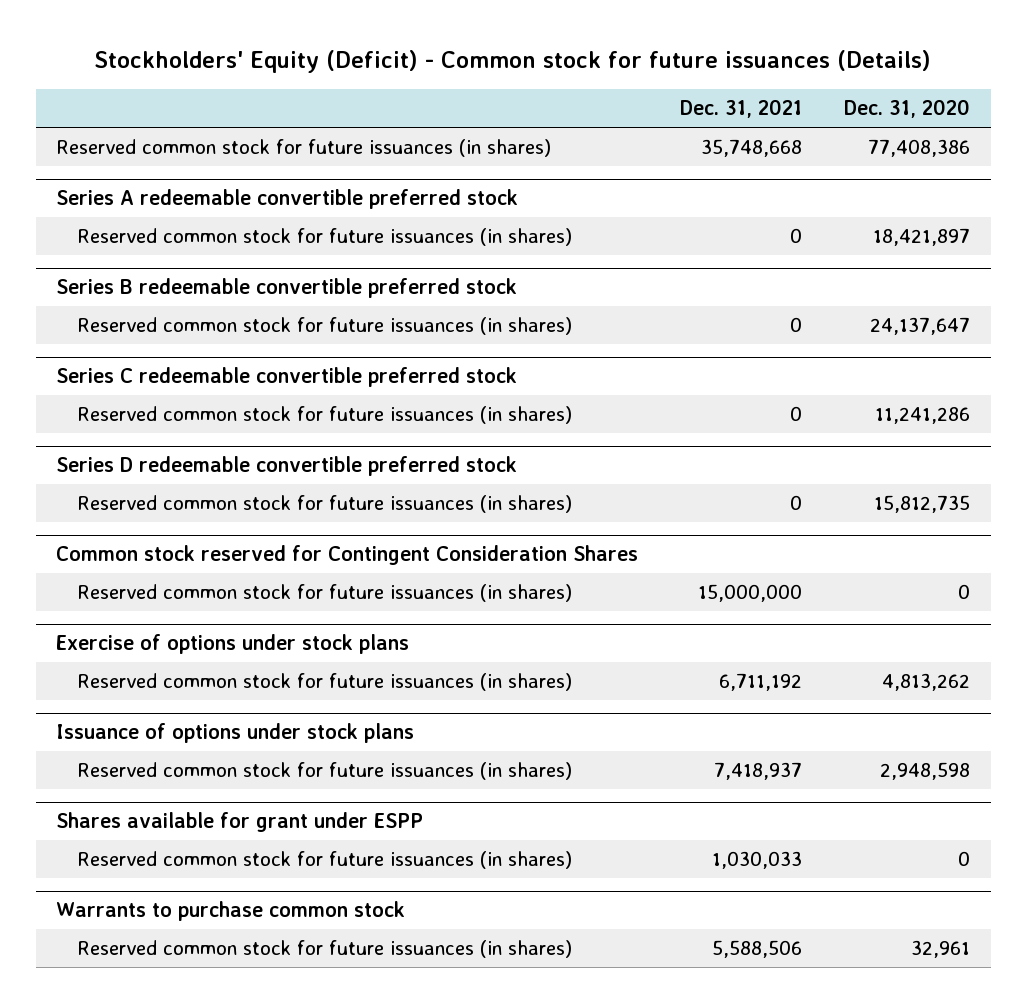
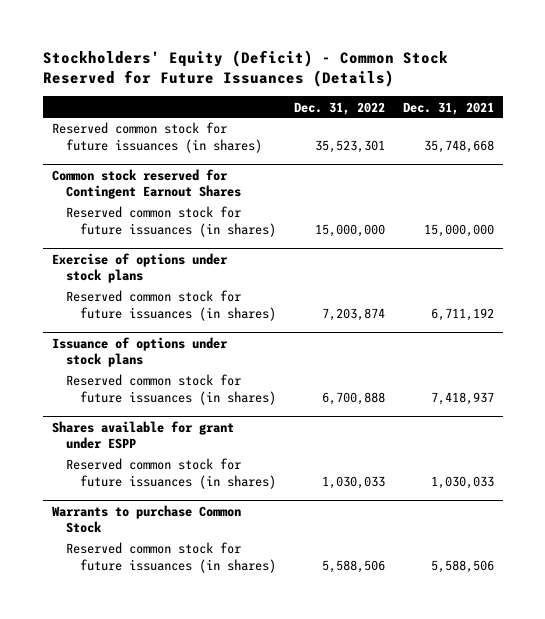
- Stockholders' Equity (Deficit) - Common stock for future issuances (Details)
+ Stockholders' Equity (Deficit) - Common Stock Reserved for Future Issuances (Details)
- | Dec. 31, 2021 | Dec. 31, 2020
+ | Dec. 31, 2022 | Dec. 31, 2021
- Series A redeemable convertible preferred stock
- Reserved common stock for future issuances (in shares) | 0 | 18,421,897
- Series B redeemable convertible preferred stock
- Reserved common stock for future issuances (in shares) | 0 | 24,137,647
- Series C redeemable convertible preferred stock
- Reserved common stock for future issuances (in shares) | 0 | 11,241,286
- Series D redeemable convertible preferred stock
- Reserved common stock for future issuances (in shares) | 0 | 15,812,735
- Common stock reserved for Contingent Consideration Shares
+ Common stock reserved for Contingent Earnout Shares
- Warrants to purchase common stock
+ Warrants to purchase Common Stock

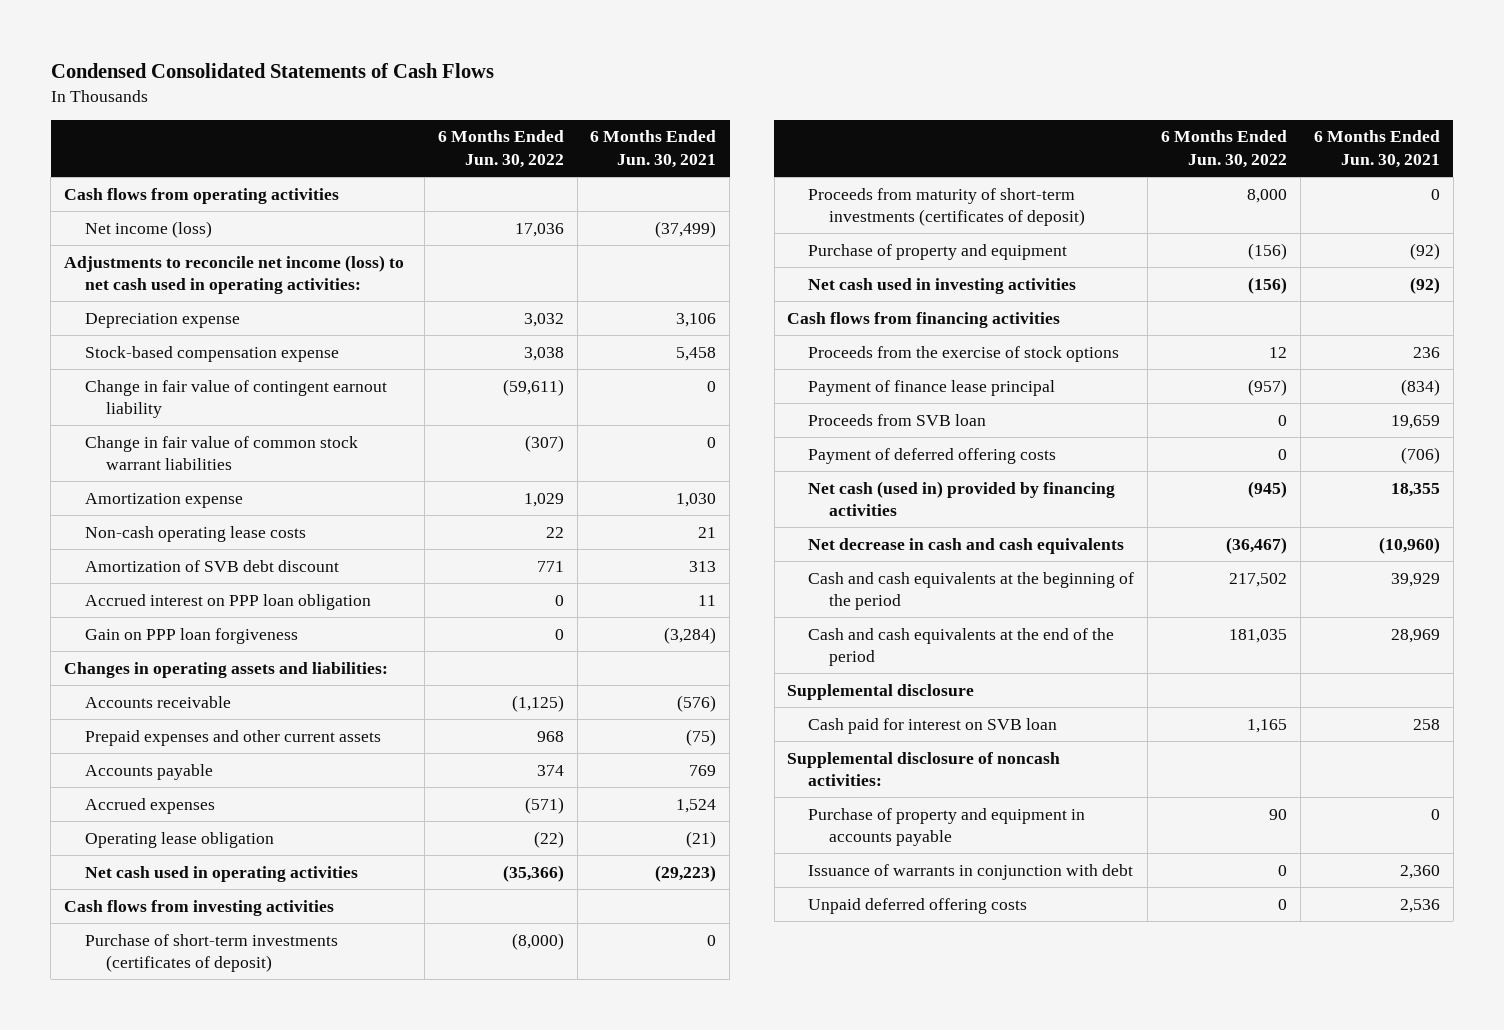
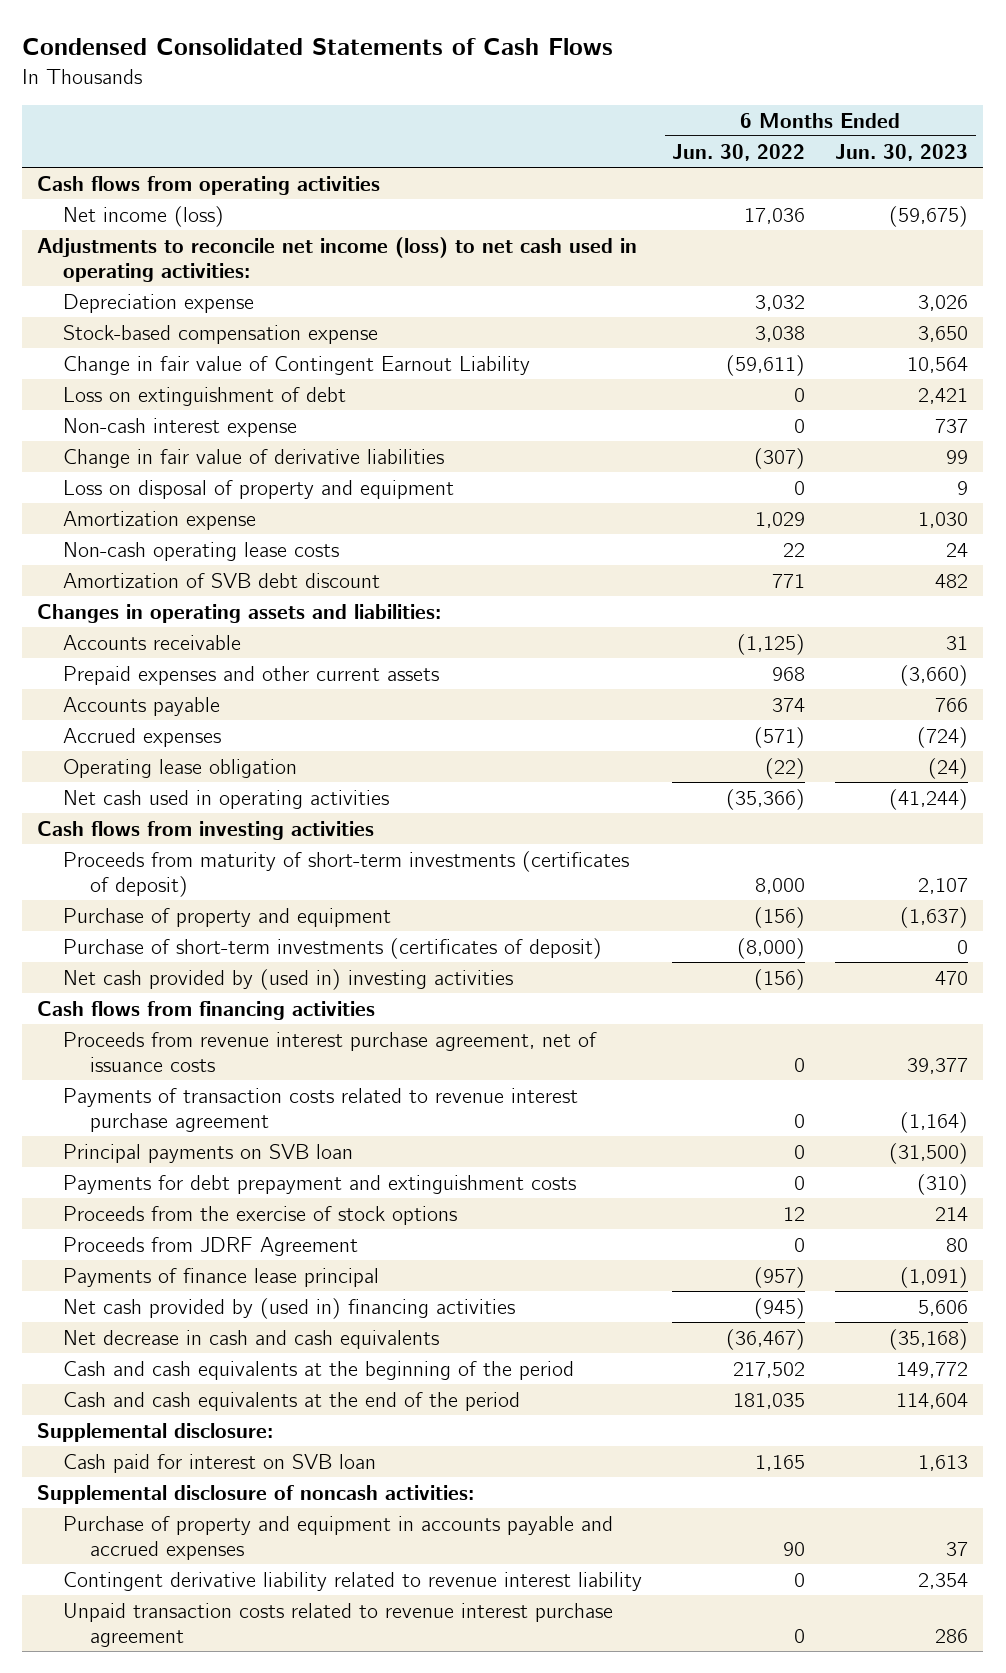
- | 6 Months Ended Jun. 30, 2022 | 6 Months Ended Jun. 30, 2021
+ | 6 Months Ended Jun. 30, 2022 | 6 Months Ended Jun. 30, 2023
- Change in fair value of contingent earnout liability | (59,611) | 0
- Change in fair value of common stock warrant liabilities | (307) | 0
+ Change in fair value of Contingent Earnout Liability | (59,611) | 10,564
+ Loss on extinguishment of debt | 0 | 2,421
+ Non-cash interest expense | 0 | 737
+ Change in fair value of derivative liabilities | (307) | 99
+ Loss on disposal of property and equipment | 0 | 9
- Accrued interest on PPP loan obligation | 0 | 11
- Gain on PPP loan forgiveness | 0 | (3,284)
- Net cash used in investing activities | (156) | (92)
moved down: Purchase of short-term investments (certificates of deposit) | (8,000) | 0
+ Net cash provided by (used in) investing activities | (156) | 470
+ Proceeds from revenue interest purchase agreement, net of issuance costs | 0 | 39,377
+ Payments of transaction costs related to revenue interest purchase agreement | 0 | (1,164)
+ Principal payments on SVB loan | 0 | (31,500)
+ Payments for debt prepayment and extinguishment costs | 0 | (310)
- Payment of finance lease principal | (957) | (834)
- Proceeds from SVB loan | 0 | 19,659
- Payment of deferred offering costs | 0 | (706)
- Net cash (used in) provided by financing activities | (945) | 18,355
+ Proceeds from JDRF Agreement | 0 | 80
+ Payments of finance lease principal | (957) | (1,091)
+ Net cash provided by (used in) financing activities | (945) | 5,606
- Supplemental disclosure
+ Supplemental disclosure:
- Purchase of property and equipment in accounts payable | 90 | 0
- Issuance of warrants in conjunction with debt | 0 | 2,360
- Unpaid deferred offering costs | 0 | 2,536
+ Purchase of property and equipment in accounts payable and accrued expenses | 90 | 37
+ Contingent derivative liability related to revenue interest liability | 0 | 2,354
+ Unpaid transaction costs related to revenue interest purchase agreement | 0 | 286

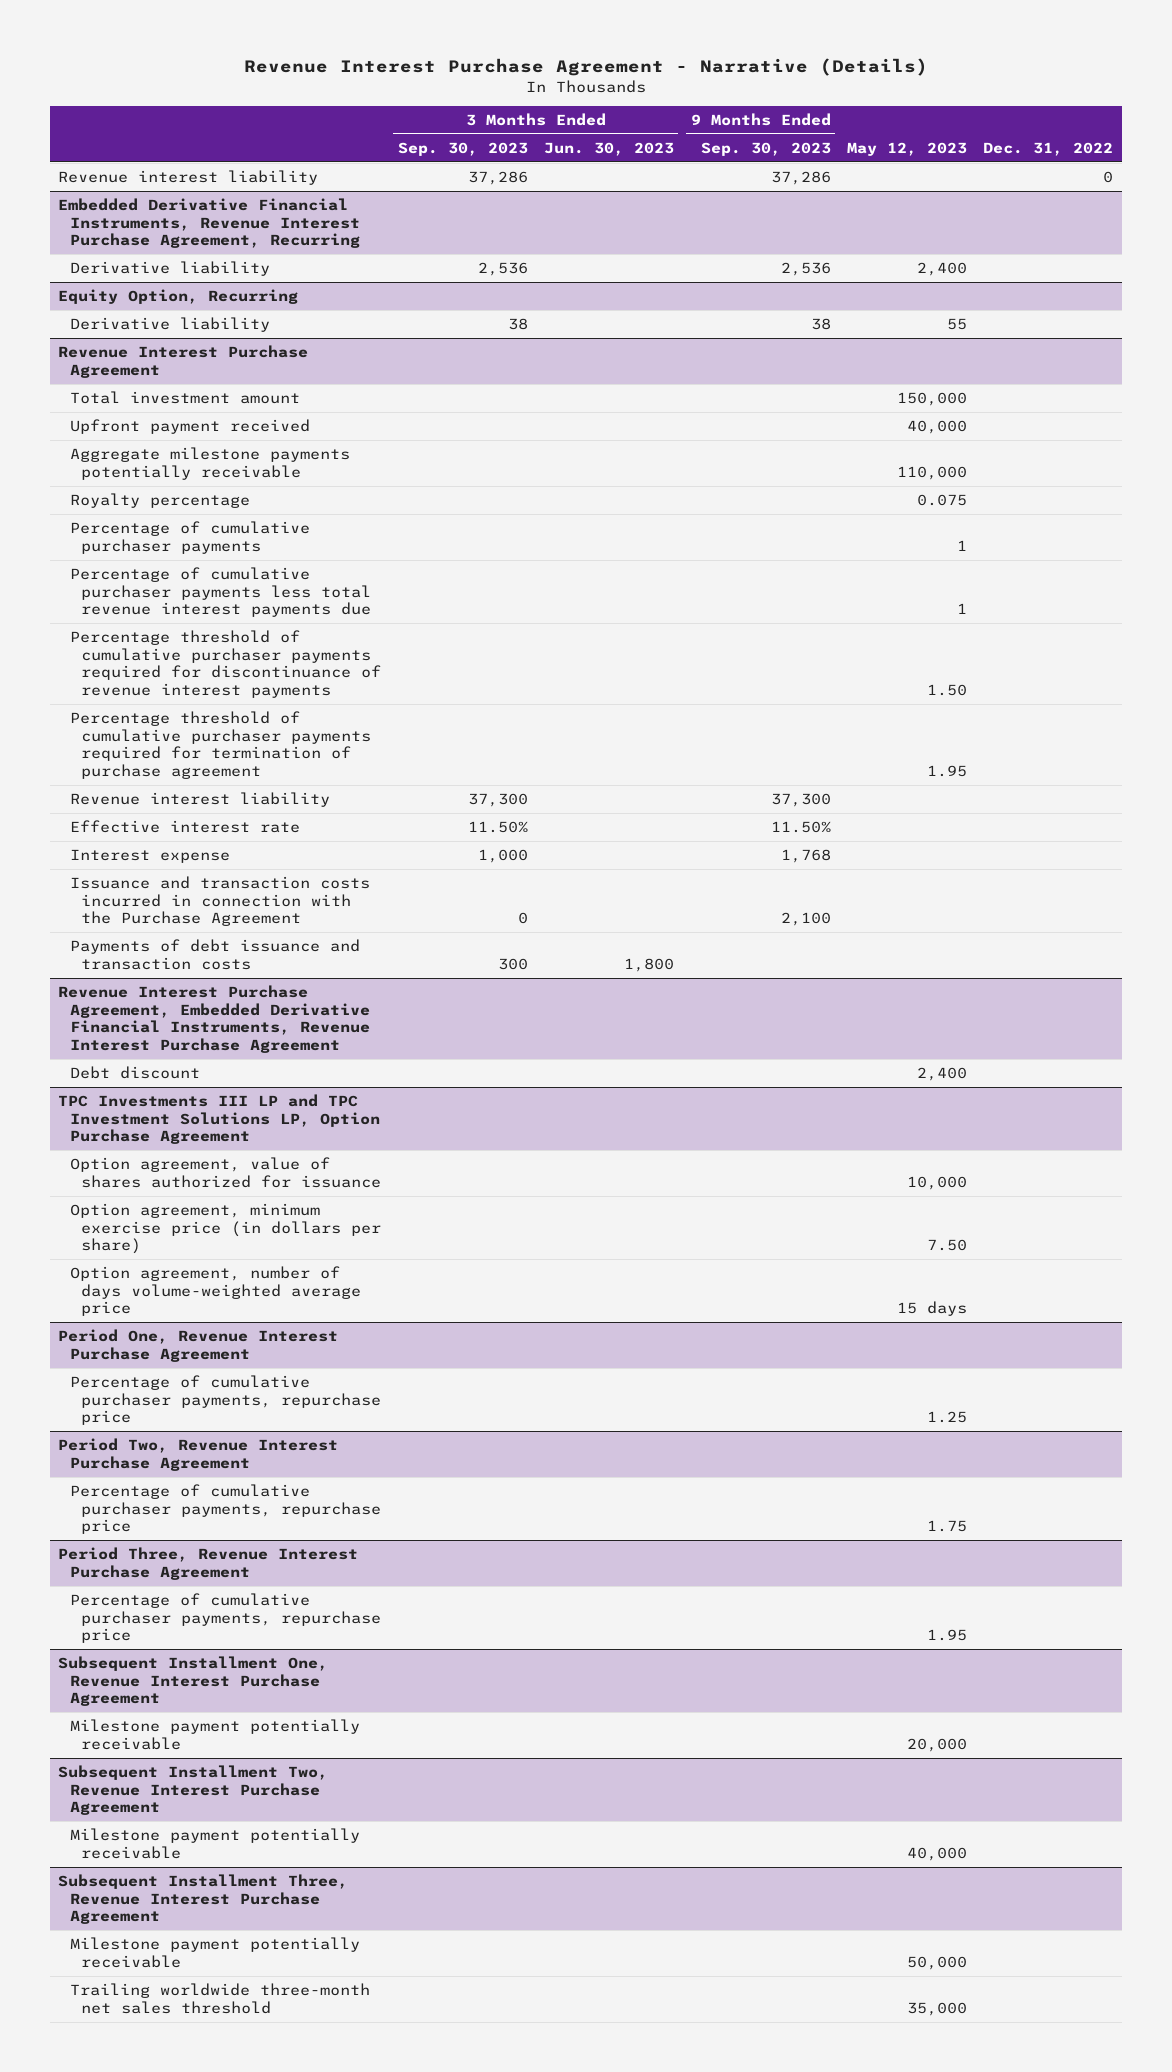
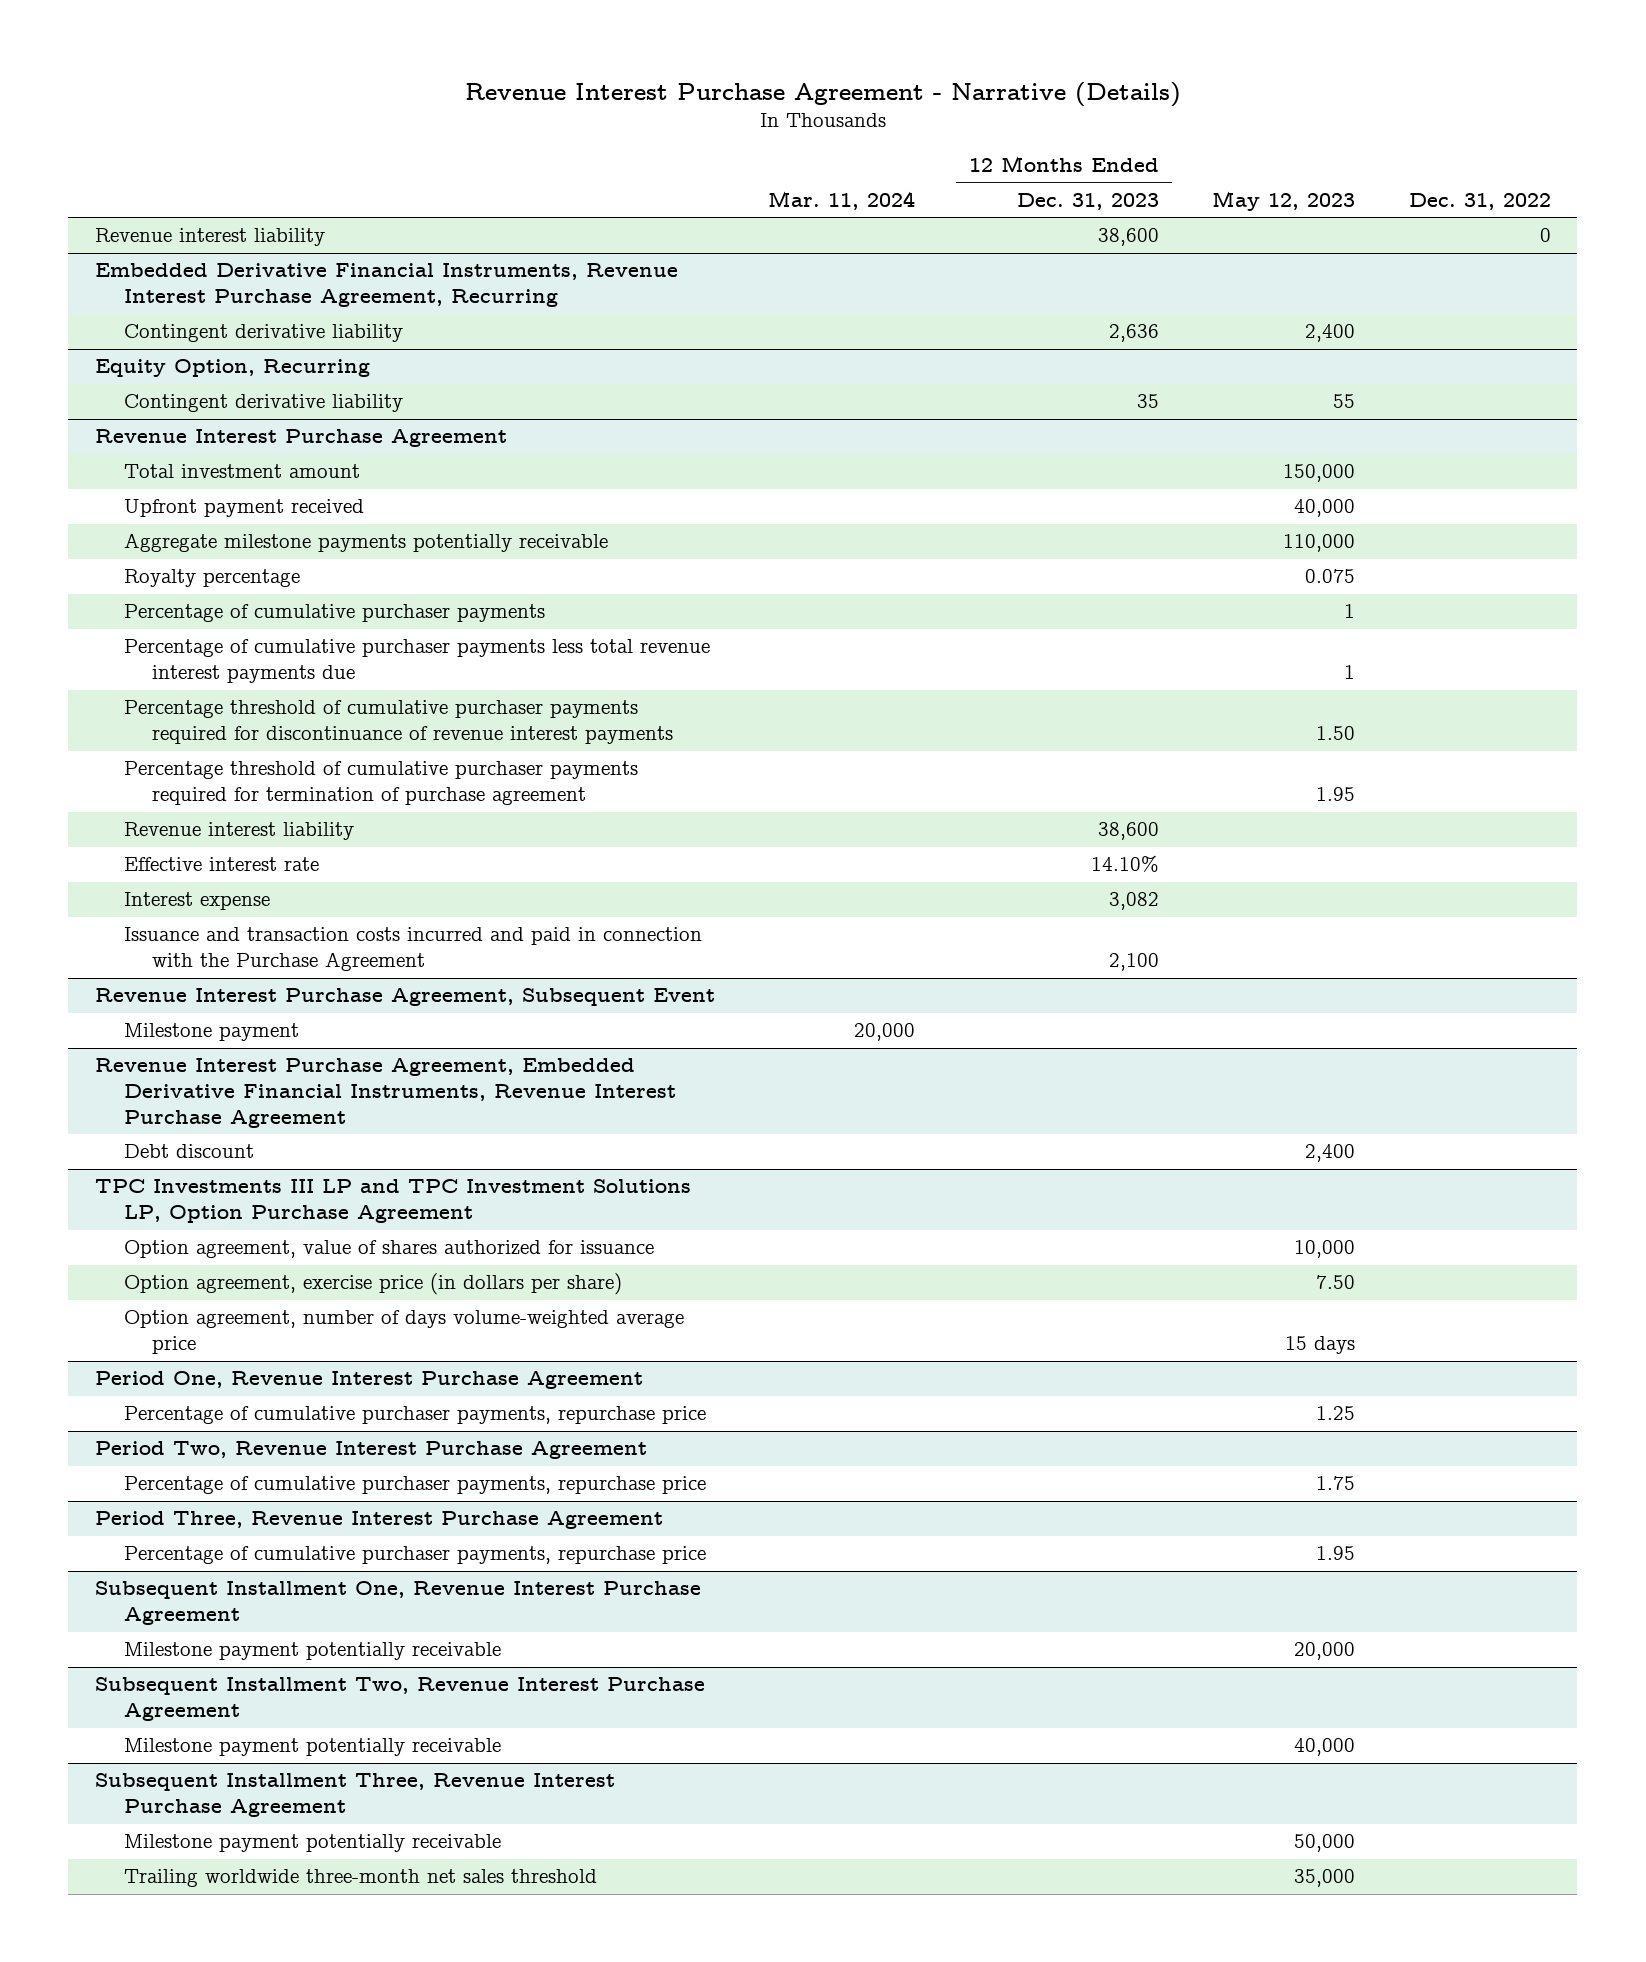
- | 3 Months Ended Sep. 30, 2023 | 3 Months Ended Jun. 30, 2023 | 9 Months Ended Sep. 30, 2023 | May 12, 2023 | Dec. 31, 2022
+ | Mar. 11, 2024 | 12 Months Ended Dec. 31, 2023 | May 12, 2023 | Dec. 31, 2022
@ Embedded Derivative Financial Instruments, Revenue Interest Purchase Agreement, Recurring
- Derivative liability | 2,536 | | 2,536 | 2,400 |
+ Contingent derivative liability | | 2,636 | 2,400 |
@ Equity Option, Recurring
- Derivative liability | 38 | | 38 | 55 |
+ Contingent derivative liability | | 35 | 55 |
@ Revenue Interest Purchase Agreement
- Issuance and transaction costs incurred in connection with the Purchase Agreement | 0 | | 2,100 | |
- Payments of debt issuance and transaction costs | 300 | 1,800 | | |
+ Issuance and transaction costs incurred and paid in connection with the Purchase Agreement | | 2,100 | |
+ Revenue Interest Purchase Agreement, Subsequent Event
+ Milestone payment | 20,000 | | |
@ TPC Investments III LP and TPC Investment Solutions LP, Option Purchase Agreement
- Option agreement, minimum exercise price (in dollars per share) | | | | 7.50 |
+ Option agreement, exercise price (in dollars per share) | | | 7.50 |

